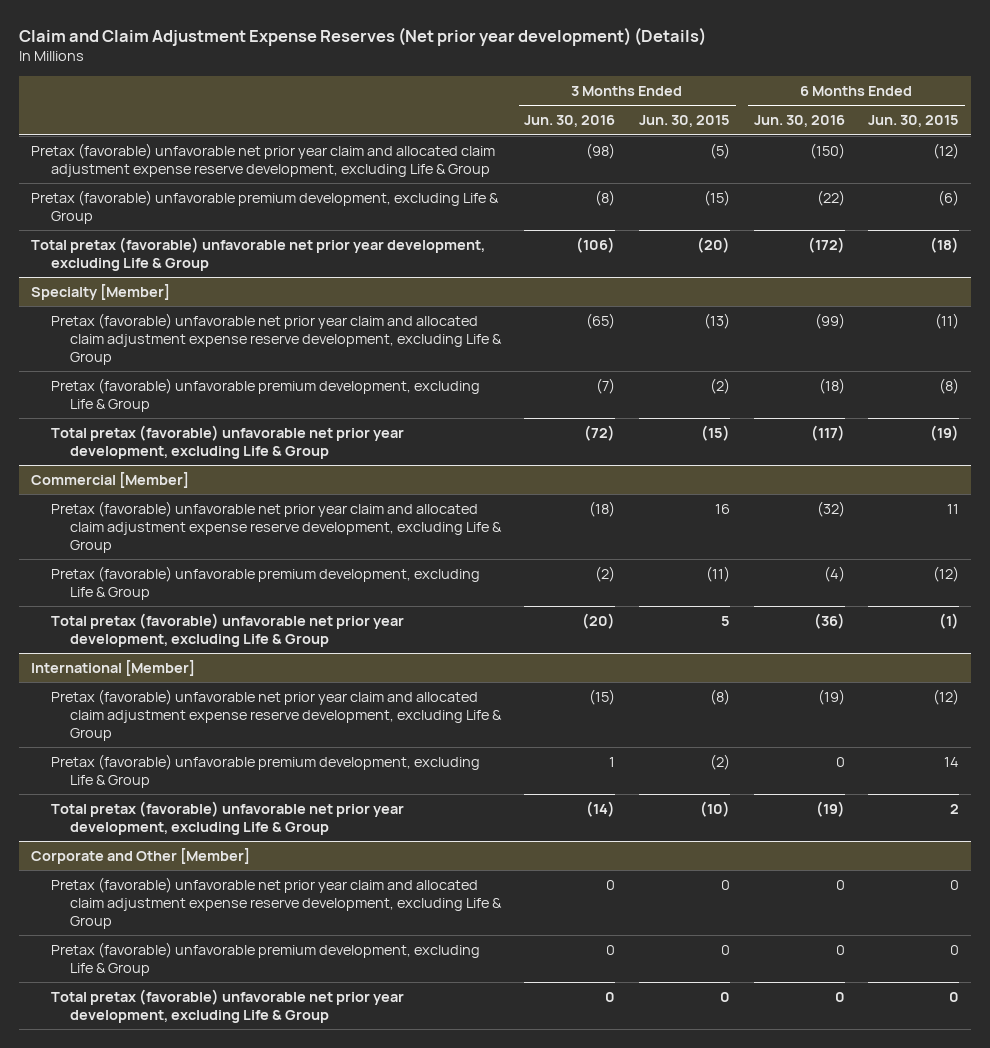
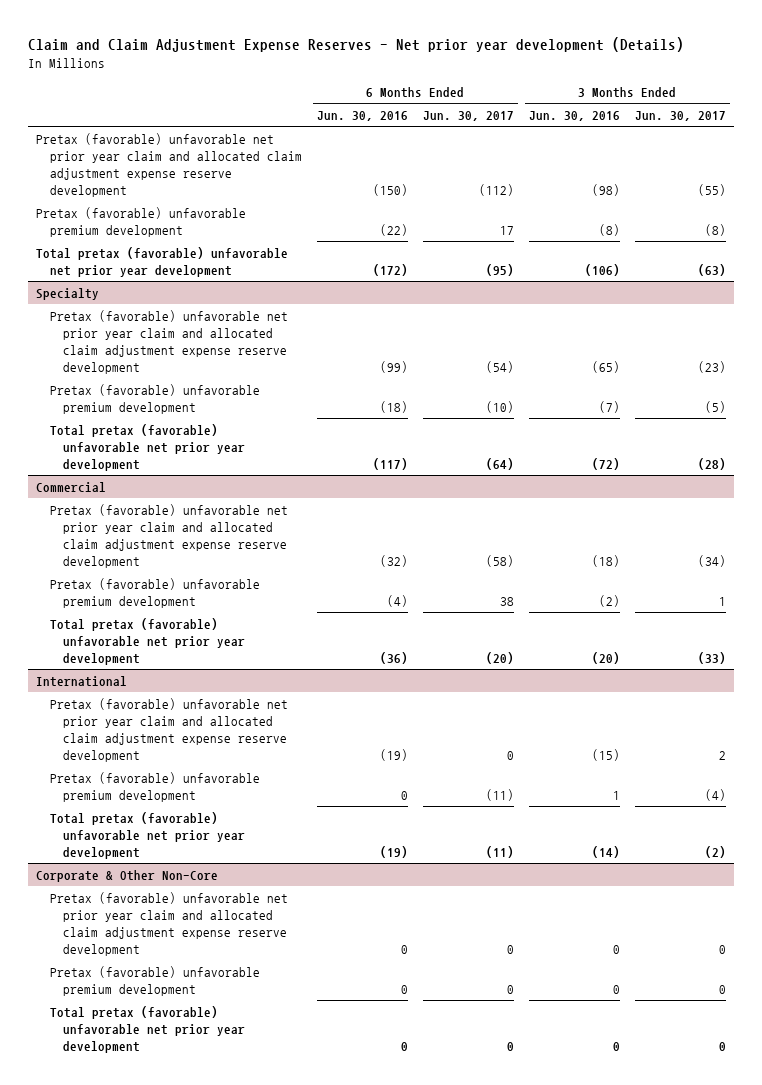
- Claim and Claim Adjustment Expense Reserves (Net prior year development) (Details)
+ Claim and Claim Adjustment Expense Reserves - Net prior year development (Details)
- | 3 Months Ended Jun. 30, 2016 | 3 Months Ended Jun. 30, 2015 | 6 Months Ended Jun. 30, 2016 | 6 Months Ended Jun. 30, 2015
+ | 6 Months Ended Jun. 30, 2016 | 6 Months Ended Jun. 30, 2017 | 3 Months Ended Jun. 30, 2016 | 3 Months Ended Jun. 30, 2017
- Pretax (favorable) unfavorable net prior year claim and allocated claim adjustment expense reserve development, excluding Life & Group | (98) | (5) | (150) | (12)
- Pretax (favorable) unfavorable premium development, excluding Life & Group | (8) | (15) | (22) | (6)
- Total pretax (favorable) unfavorable net prior year development, excluding Life & Group | (106) | (20) | (172) | (18)
- Specialty [Member]
- Pretax (favorable) unfavorable net prior year claim and allocated claim adjustment expense reserve development, excluding Life & Group | (65) | (13) | (99) | (11)
- Pretax (favorable) unfavorable premium development, excluding Life & Group | (7) | (2) | (18) | (8)
- Total pretax (favorable) unfavorable net prior year development, excluding Life & Group | (72) | (15) | (117) | (19)
- Commercial [Member]
- Pretax (favorable) unfavorable net prior year claim and allocated claim adjustment expense reserve development, excluding Life & Group | (18) | 16 | (32) | 11
- Pretax (favorable) unfavorable premium development, excluding Life & Group | (2) | (11) | (4) | (12)
- Total pretax (favorable) unfavorable net prior year development, excluding Life & Group | (20) | 5 | (36) | (1)
- International [Member]
- Pretax (favorable) unfavorable net prior year claim and allocated claim adjustment expense reserve development, excluding Life & Group | (15) | (8) | (19) | (12)
- Pretax (favorable) unfavorable premium development, excluding Life & Group | 1 | (2) | 0 | 14
- Total pretax (favorable) unfavorable net prior year development, excluding Life & Group | (14) | (10) | (19) | 2
- Corporate and Other [Member]
- Pretax (favorable) unfavorable net prior year claim and allocated claim adjustment expense reserve development, excluding Life & Group | 0 | 0 | 0 | 0
- Pretax (favorable) unfavorable premium development, excluding Life & Group | 0 | 0 | 0 | 0
- Total pretax (favorable) unfavorable net prior year development, excluding Life & Group | 0 | 0 | 0 | 0
+ Pretax (favorable) unfavorable net prior year claim and allocated claim adjustment expense reserve development | (150) | (112) | (98) | (55)
+ Pretax (favorable) unfavorable premium development | (22) | 17 | (8) | (8)
+ Total pretax (favorable) unfavorable net prior year development | (172) | (95) | (106) | (63)
+ Specialty
+ Pretax (favorable) unfavorable net prior year claim and allocated claim adjustment expense reserve development | (99) | (54) | (65) | (23)
+ Pretax (favorable) unfavorable premium development | (18) | (10) | (7) | (5)
+ Total pretax (favorable) unfavorable net prior year development | (117) | (64) | (72) | (28)
+ Commercial
+ Pretax (favorable) unfavorable net prior year claim and allocated claim adjustment expense reserve development | (32) | (58) | (18) | (34)
+ Pretax (favorable) unfavorable premium development | (4) | 38 | (2) | 1
+ Total pretax (favorable) unfavorable net prior year development | (36) | (20) | (20) | (33)
+ International
+ Pretax (favorable) unfavorable net prior year claim and allocated claim adjustment expense reserve development | (19) | 0 | (15) | 2
+ Pretax (favorable) unfavorable premium development | 0 | (11) | 1 | (4)
+ Total pretax (favorable) unfavorable net prior year development | (19) | (11) | (14) | (2)
+ Corporate & Other Non-Core
+ Pretax (favorable) unfavorable net prior year claim and allocated claim adjustment expense reserve development | 0 | 0 | 0 | 0
+ Pretax (favorable) unfavorable premium development | 0 | 0 | 0 | 0
+ Total pretax (favorable) unfavorable net prior year development | 0 | 0 | 0 | 0

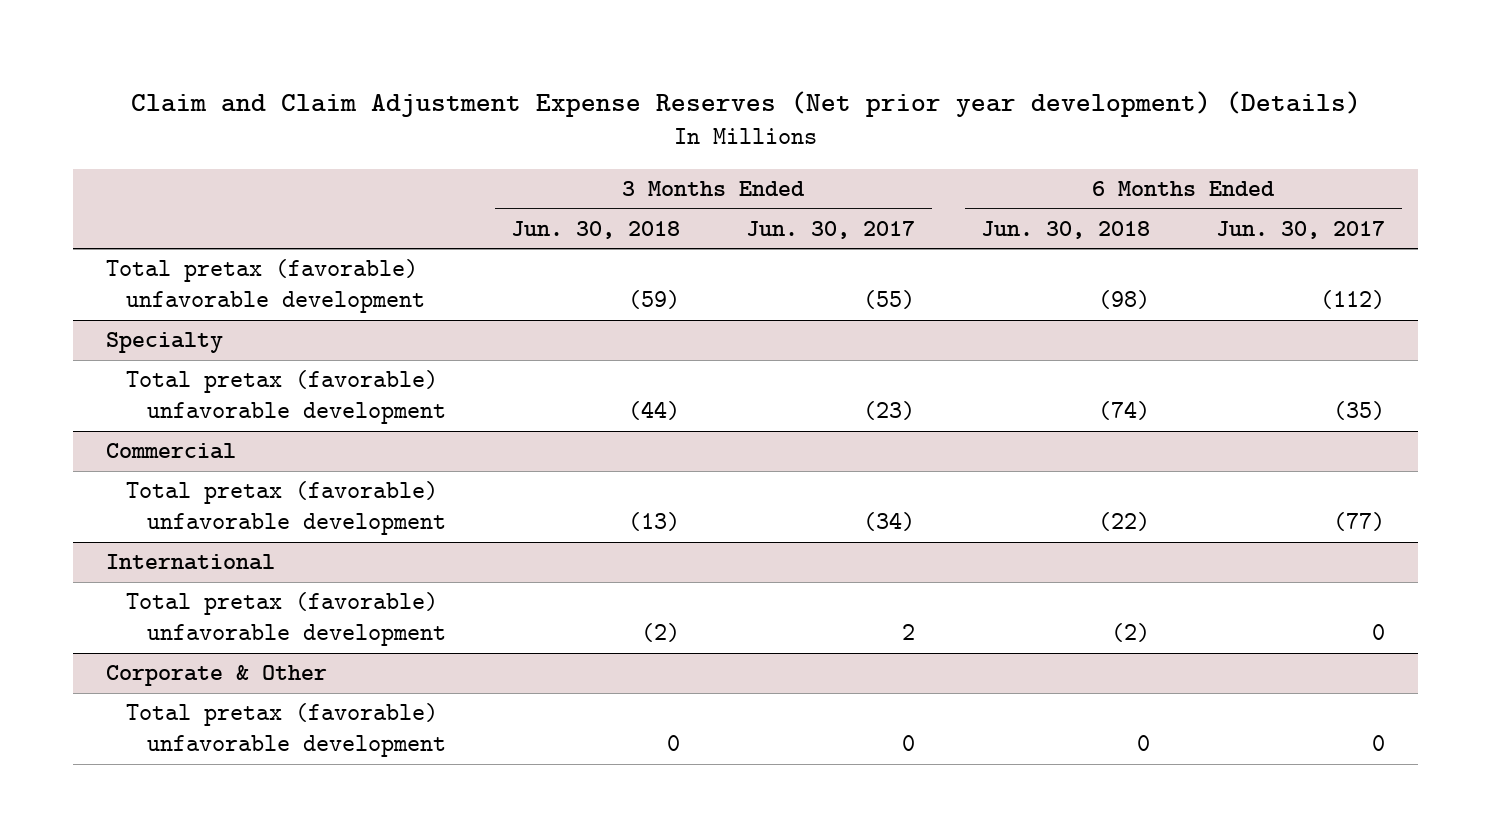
- Claim and Claim Adjustment Expense Reserves - Net prior year development (Details)
+ Claim and Claim Adjustment Expense Reserves (Net prior year development) (Details)
- | 6 Months Ended Jun. 30, 2016 | 6 Months Ended Jun. 30, 2017 | 3 Months Ended Jun. 30, 2016 | 3 Months Ended Jun. 30, 2017
+ | 3 Months Ended Jun. 30, 2018 | 3 Months Ended Jun. 30, 2017 | 6 Months Ended Jun. 30, 2018 | 6 Months Ended Jun. 30, 2017
- Pretax (favorable) unfavorable net prior year claim and allocated claim adjustment expense reserve development | (150) | (112) | (98) | (55)
- Pretax (favorable) unfavorable premium development | (22) | 17 | (8) | (8)
- Total pretax (favorable) unfavorable net prior year development | (172) | (95) | (106) | (63)
+ Total pretax (favorable) unfavorable development | (59) | (55) | (98) | (112)
@ Specialty
- Pretax (favorable) unfavorable net prior year claim and allocated claim adjustment expense reserve development | (99) | (54) | (65) | (23)
- Pretax (favorable) unfavorable premium development | (18) | (10) | (7) | (5)
- Total pretax (favorable) unfavorable net prior year development | (117) | (64) | (72) | (28)
+ Total pretax (favorable) unfavorable development | (44) | (23) | (74) | (35)
@ Commercial
- Pretax (favorable) unfavorable net prior year claim and allocated claim adjustment expense reserve development | (32) | (58) | (18) | (34)
- Pretax (favorable) unfavorable premium development | (4) | 38 | (2) | 1
- Total pretax (favorable) unfavorable net prior year development | (36) | (20) | (20) | (33)
+ Total pretax (favorable) unfavorable development | (13) | (34) | (22) | (77)
@ International
- Pretax (favorable) unfavorable net prior year claim and allocated claim adjustment expense reserve development | (19) | 0 | (15) | 2
- Pretax (favorable) unfavorable premium development | 0 | (11) | 1 | (4)
- Total pretax (favorable) unfavorable net prior year development | (19) | (11) | (14) | (2)
- Corporate & Other Non-Core
- Pretax (favorable) unfavorable net prior year claim and allocated claim adjustment expense reserve development | 0 | 0 | 0 | 0
- Pretax (favorable) unfavorable premium development | 0 | 0 | 0 | 0
- Total pretax (favorable) unfavorable net prior year development | 0 | 0 | 0 | 0
@ International
+ Total pretax (favorable) unfavorable development | (2) | 2 | (2) | 0
+ Corporate & Other
+ Total pretax (favorable) unfavorable development | 0 | 0 | 0 | 0

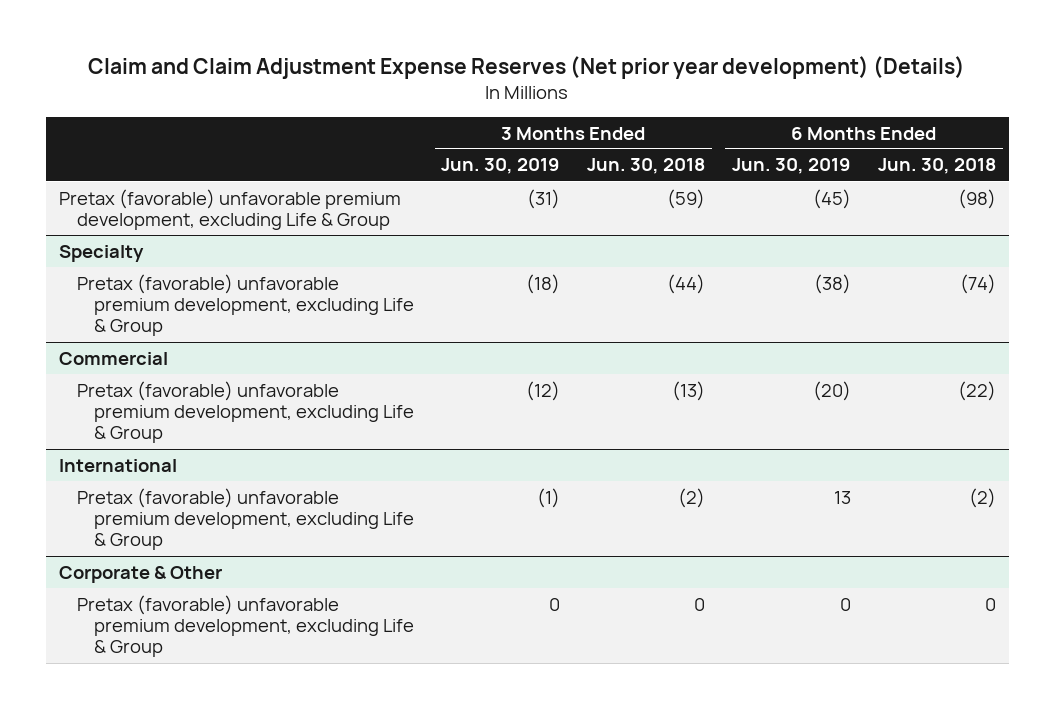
- | 3 Months Ended Jun. 30, 2018 | 3 Months Ended Jun. 30, 2017 | 6 Months Ended Jun. 30, 2018 | 6 Months Ended Jun. 30, 2017
+ | 3 Months Ended Jun. 30, 2019 | 3 Months Ended Jun. 30, 2018 | 6 Months Ended Jun. 30, 2019 | 6 Months Ended Jun. 30, 2018
- Total pretax (favorable) unfavorable development | (59) | (55) | (98) | (112)
+ Pretax (favorable) unfavorable premium development, excluding Life & Group | (31) | (59) | (45) | (98)
@ Specialty
- Total pretax (favorable) unfavorable development | (44) | (23) | (74) | (35)
+ Pretax (favorable) unfavorable premium development, excluding Life & Group | (18) | (44) | (38) | (74)
@ Commercial
- Total pretax (favorable) unfavorable development | (13) | (34) | (22) | (77)
+ Pretax (favorable) unfavorable premium development, excluding Life & Group | (12) | (13) | (20) | (22)
@ International
- Total pretax (favorable) unfavorable development | (2) | 2 | (2) | 0
+ Pretax (favorable) unfavorable premium development, excluding Life & Group | (1) | (2) | 13 | (2)
@ Corporate & Other
- Total pretax (favorable) unfavorable development | 0 | 0 | 0 | 0
+ Pretax (favorable) unfavorable premium development, excluding Life & Group | 0 | 0 | 0 | 0

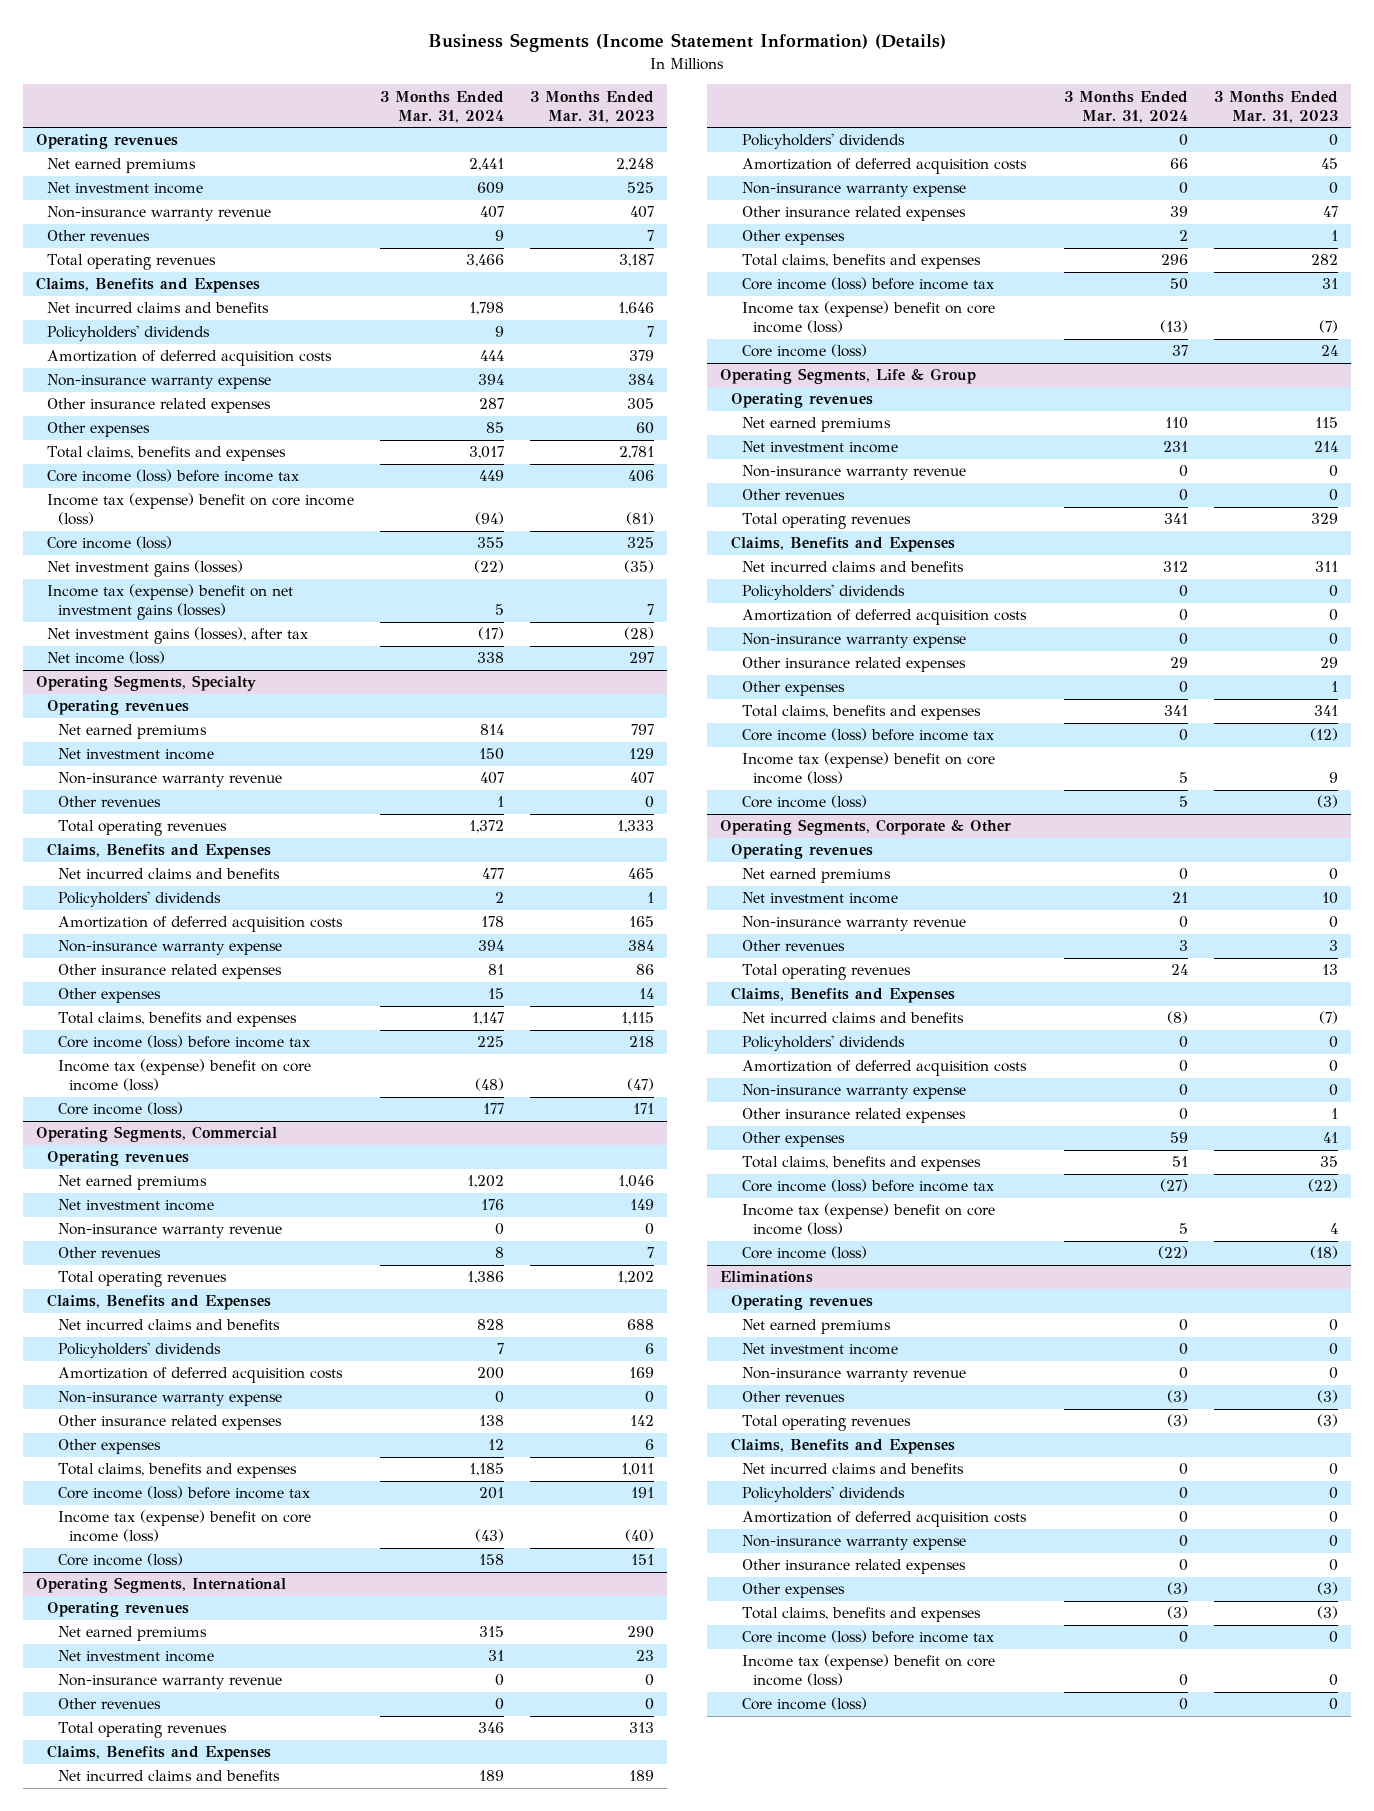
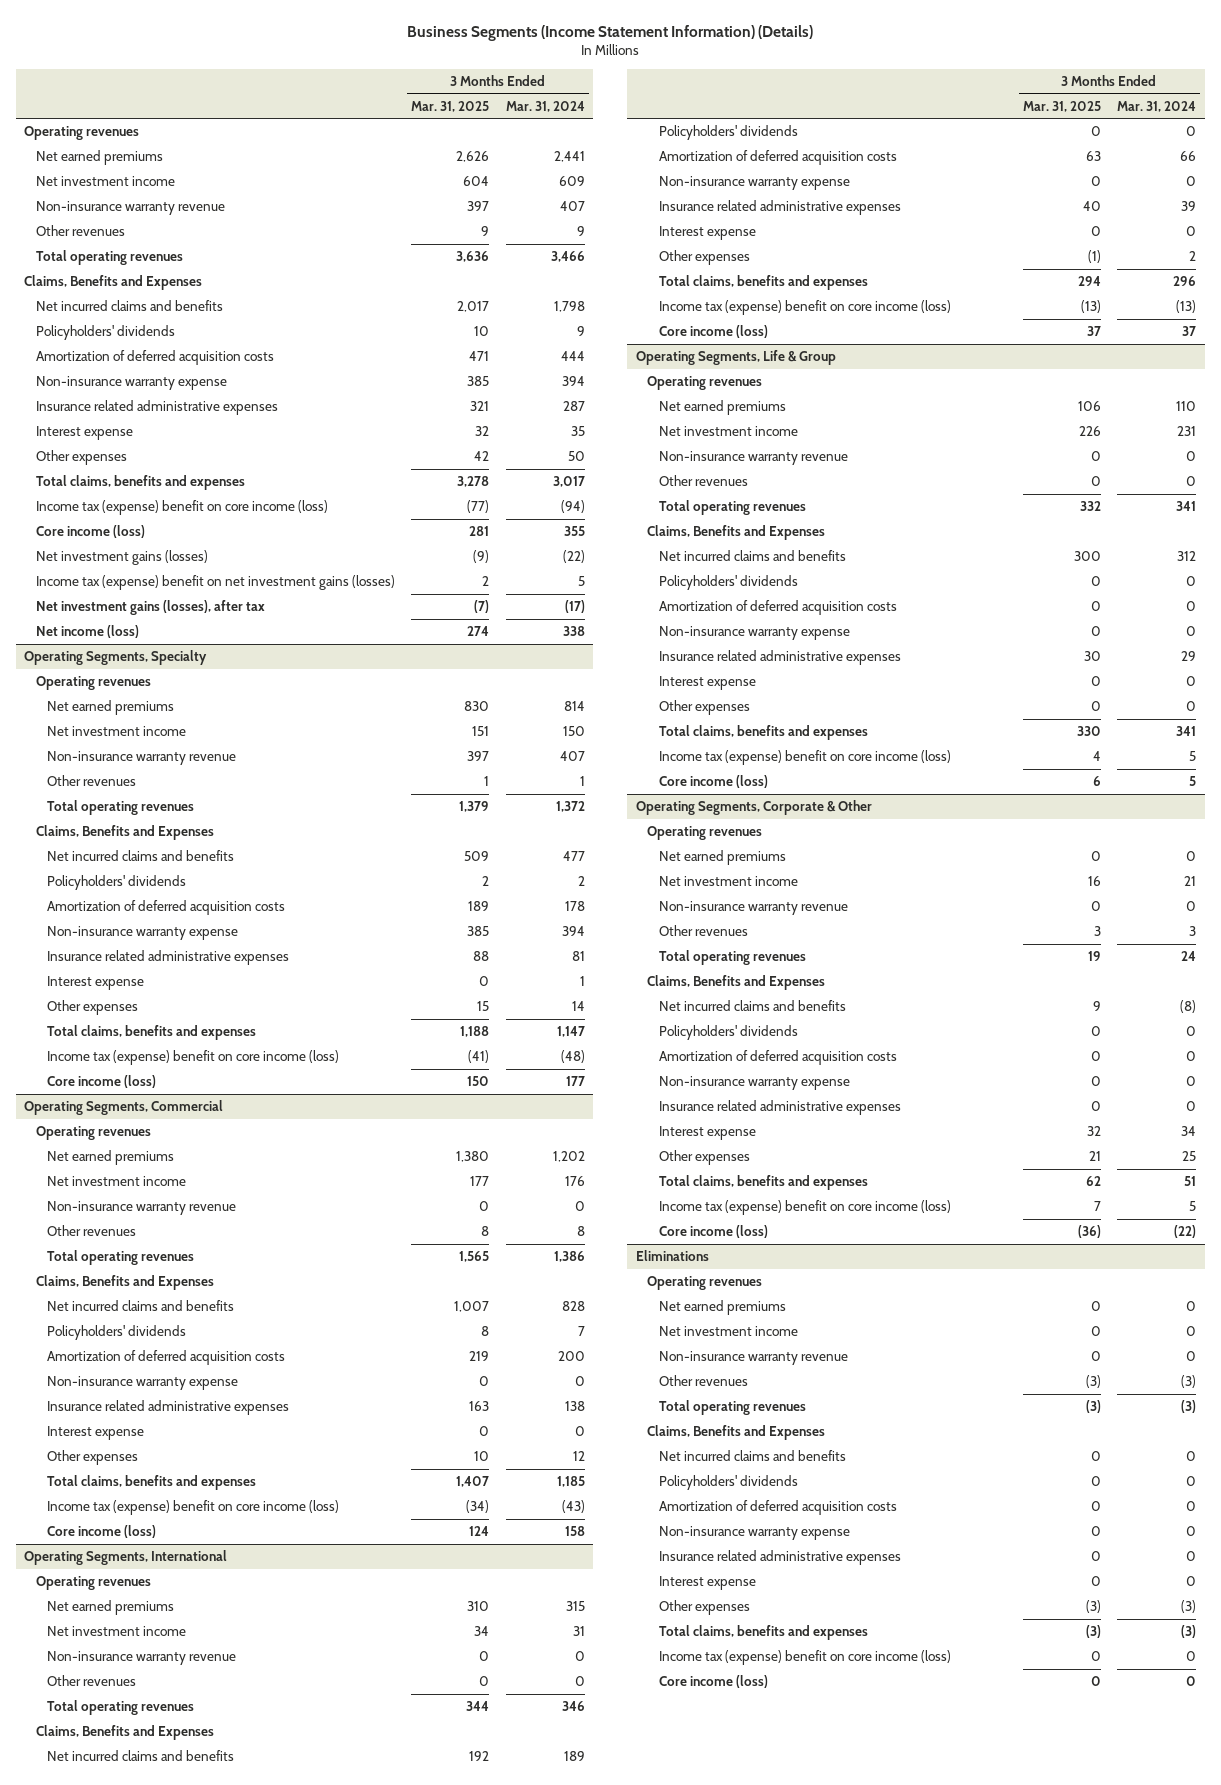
- | 3 Months Ended Mar. 31, 2024 | 3 Months Ended Mar. 31, 2023
+ | 3 Months Ended Mar. 31, 2025 | 3 Months Ended Mar. 31, 2024
- Other insurance related expenses | 287 | 305
- Other expenses | 85 | 60
+ Insurance related administrative expenses | 321 | 287
+ Interest expense | 32 | 35
+ Other expenses | 42 | 50
- Core income (loss) before income tax | 449 | 406
@ Operating Segments, Specialty
- Other insurance related expenses | 81 | 86
- Other expenses | 15 | 14
+ Insurance related administrative expenses | 88 | 81
+ Interest expense | 0 | 1
+ Other expenses | 15 | 14
- Core income (loss) before income tax | 225 | 218
@ Operating Segments, Commercial
- Other insurance related expenses | 138 | 142
+ Insurance related administrative expenses | 163 | 138
+ Interest expense | 0 | 0
- Core income (loss) before income tax | 201 | 191
@ Operating Segments, International
- Other insurance related expenses | 39 | 47
+ Insurance related administrative expenses | 40 | 39
+ Interest expense | 0 | 0
- Core income (loss) before income tax | 50 | 31
@ Operating Segments, Life & Group
- Other insurance related expenses | 29 | 29
+ Insurance related administrative expenses | 30 | 29
+ Interest expense | 0 | 0
- Core income (loss) before income tax | 0 | (12)
@ Operating Segments, Corporate & Other
- Other insurance related expenses | 0 | 1
- Other expenses | 59 | 41
+ Insurance related administrative expenses | 0 | 0
+ Interest expense | 32 | 34
+ Other expenses | 21 | 25
- Core income (loss) before income tax | (27) | (22)
@ Eliminations
- Other insurance related expenses | 0 | 0
+ Insurance related administrative expenses | 0 | 0
+ Interest expense | 0 | 0
- Core income (loss) before income tax | 0 | 0

